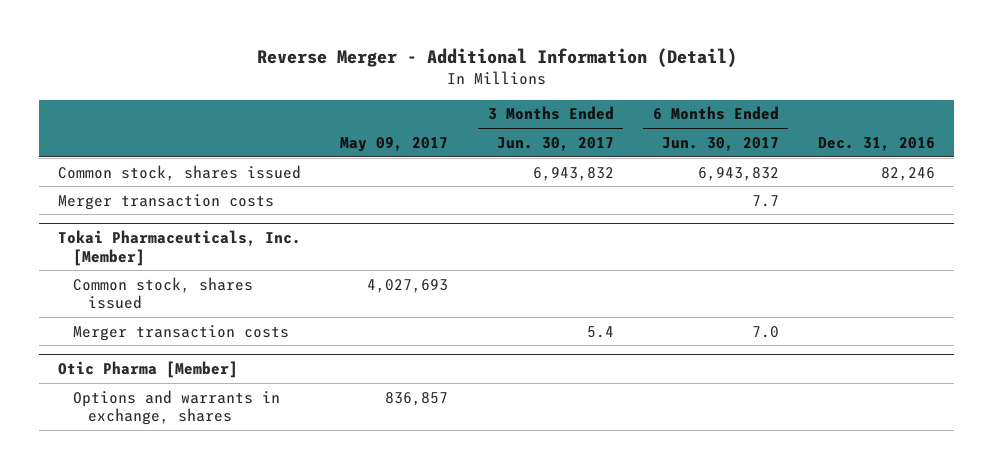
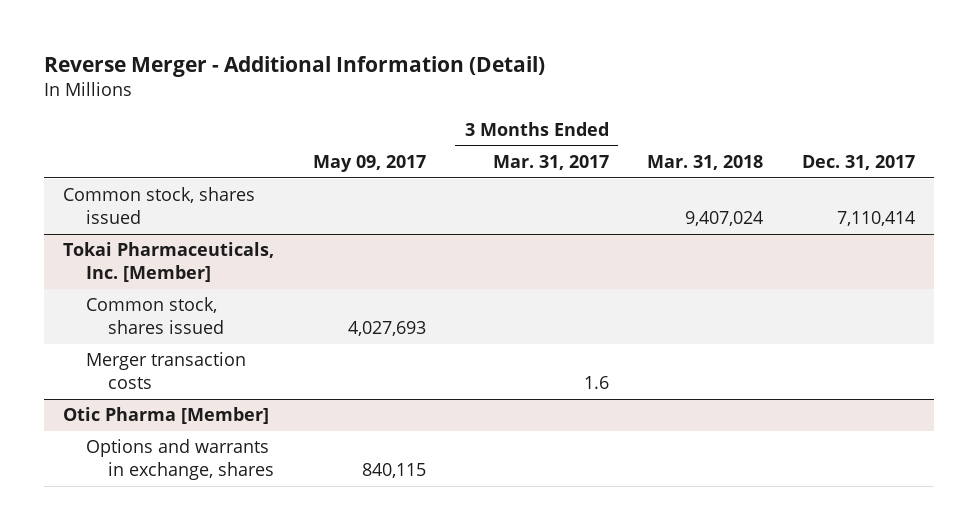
- | May 09, 2017 | 3 Months Ended Jun. 30, 2017 | 6 Months Ended Jun. 30, 2017 | Dec. 31, 2016
+ | May 09, 2017 | 3 Months Ended Mar. 31, 2017 | Mar. 31, 2018 | Dec. 31, 2017
- Merger transaction costs | | | 7.7 |
@ Otic Pharma [Member]
- Options and warrants in exchange, shares | 836,857 | | |
+ Options and warrants in exchange, shares | 840,115 | | |

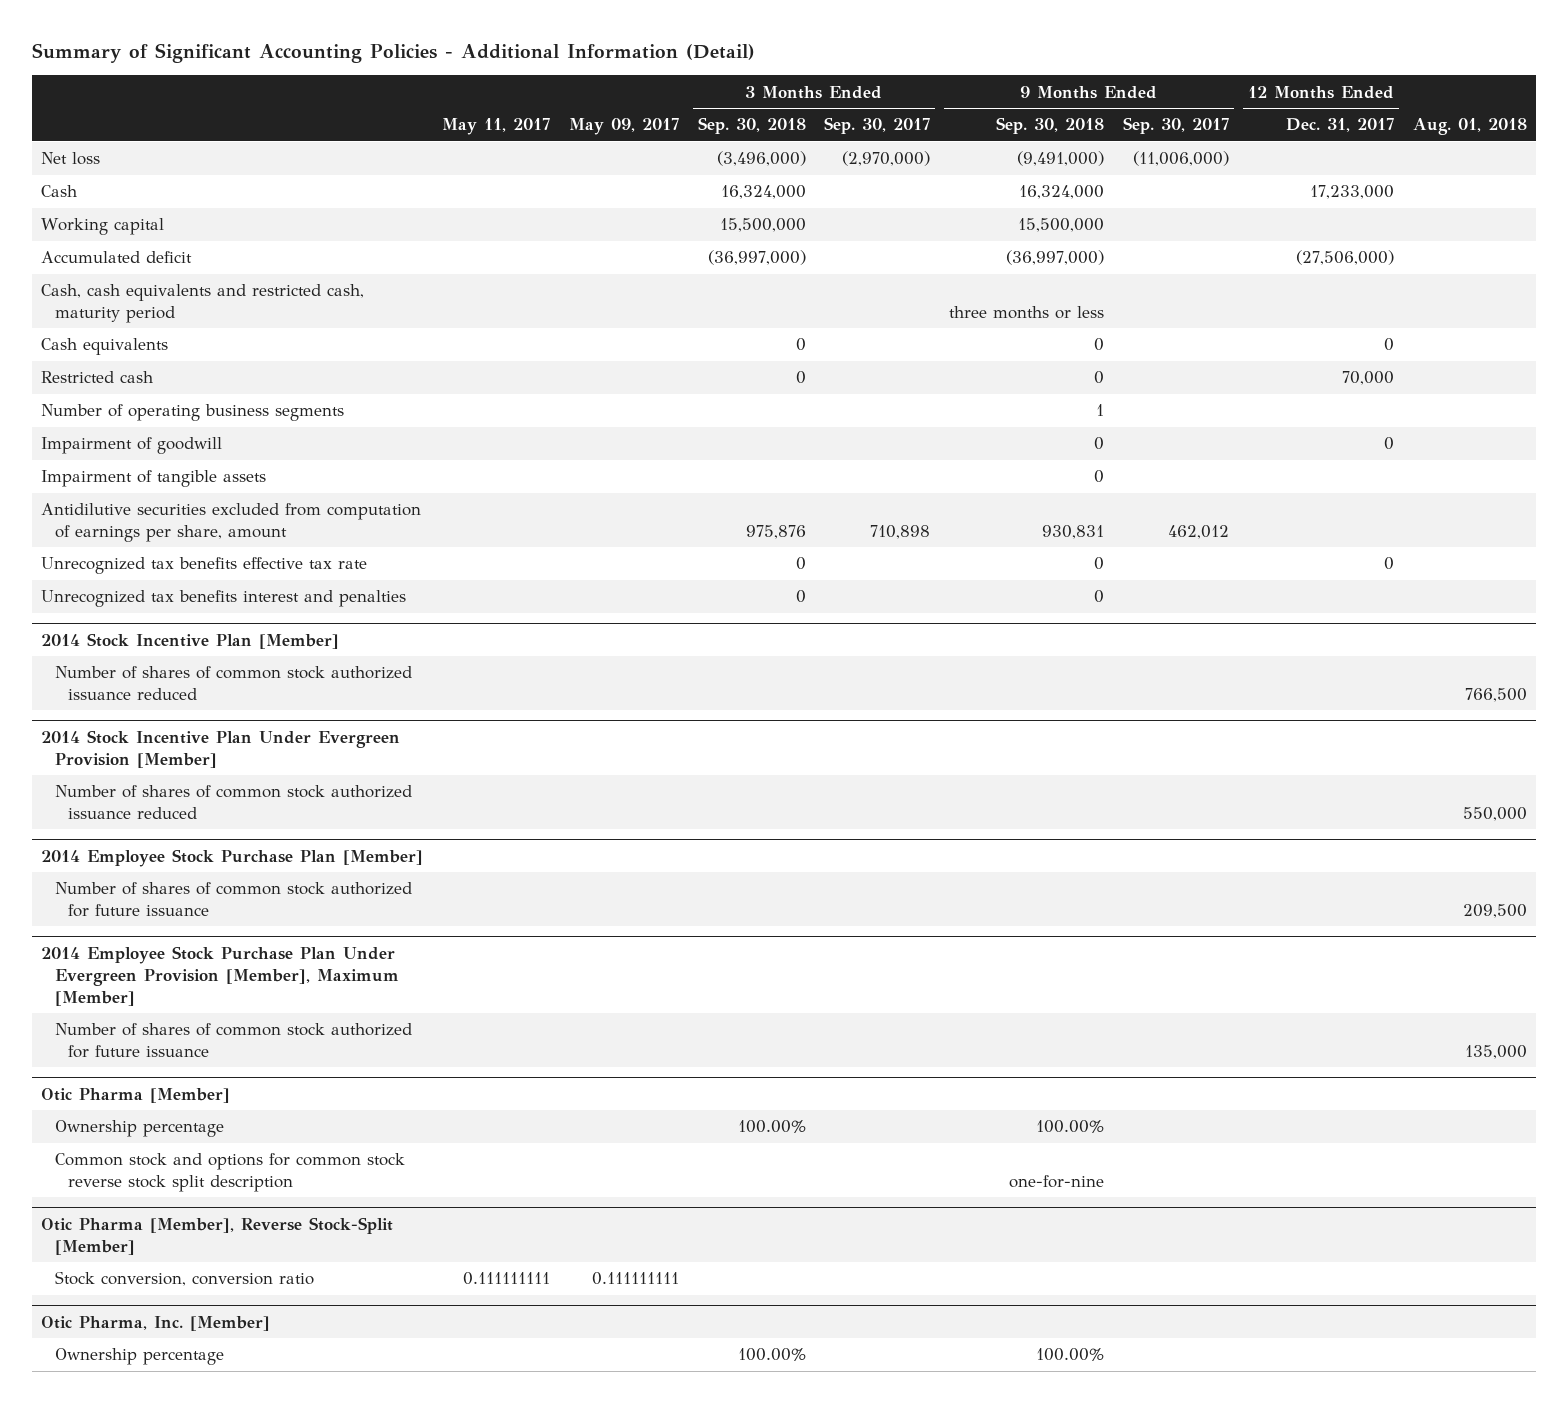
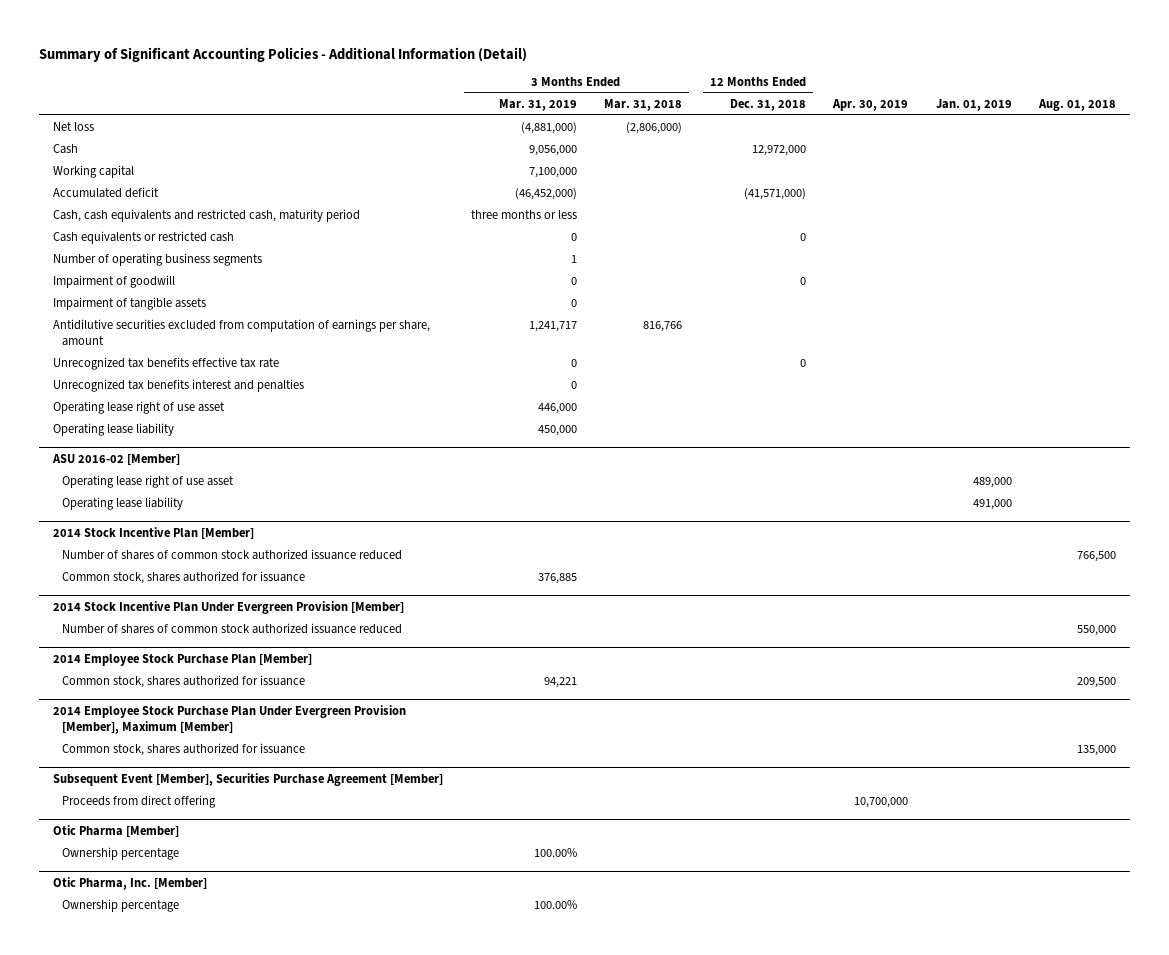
- | May 11, 2017 | May 09, 2017 | 3 Months Ended Sep. 30, 2018 | 3 Months Ended Sep. 30, 2017 | 9 Months Ended Sep. 30, 2018 | 9 Months Ended Sep. 30, 2017 | 12 Months Ended Dec. 31, 2017 | Aug. 01, 2018
+ | 3 Months Ended Mar. 31, 2019 | 3 Months Ended Mar. 31, 2018 | 12 Months Ended Dec. 31, 2018 | Apr. 30, 2019 | Jan. 01, 2019 | Aug. 01, 2018
- Cash equivalents | | | 0 | | 0 | | 0 |
- Restricted cash | | | 0 | | 0 | | 70,000 |
+ Cash equivalents or restricted cash | 0 | | 0 | | |
+ Operating lease right of use asset | 446,000 | | | | |
+ Operating lease liability | 450,000 | | | | |
+ ASU 2016-02 [Member]
+ Operating lease right of use asset | | | | | 489,000 |
+ Operating lease liability | | | | | 491,000 |
@ 2014 Stock Incentive Plan [Member]
+ Common stock, shares authorized for issuance | 376,885 | | | | |
@ 2014 Employee Stock Purchase Plan [Member]
- Number of shares of common stock authorized for future issuance | | | | | | | | 209,500
+ Common stock, shares authorized for issuance | 94,221 | | | | | 209,500
@ 2014 Employee Stock Purchase Plan Under Evergreen Provision [Member], Maximum [Member]
- Number of shares of common stock authorized for future issuance | | | | | | | | 135,000
+ Common stock, shares authorized for issuance | | | | | | 135,000
+ Subsequent Event [Member], Securities Purchase Agreement [Member]
+ Proceeds from direct offering | | | | 10,700,000 | |
@ Otic Pharma [Member]
- Common stock and options for common stock reverse stock split description | | | | | one-for-nine | | |
- Otic Pharma [Member], Reverse Stock-Split [Member]
- Stock conversion, conversion ratio | 0.111111111 | 0.111111111 | | | | | |

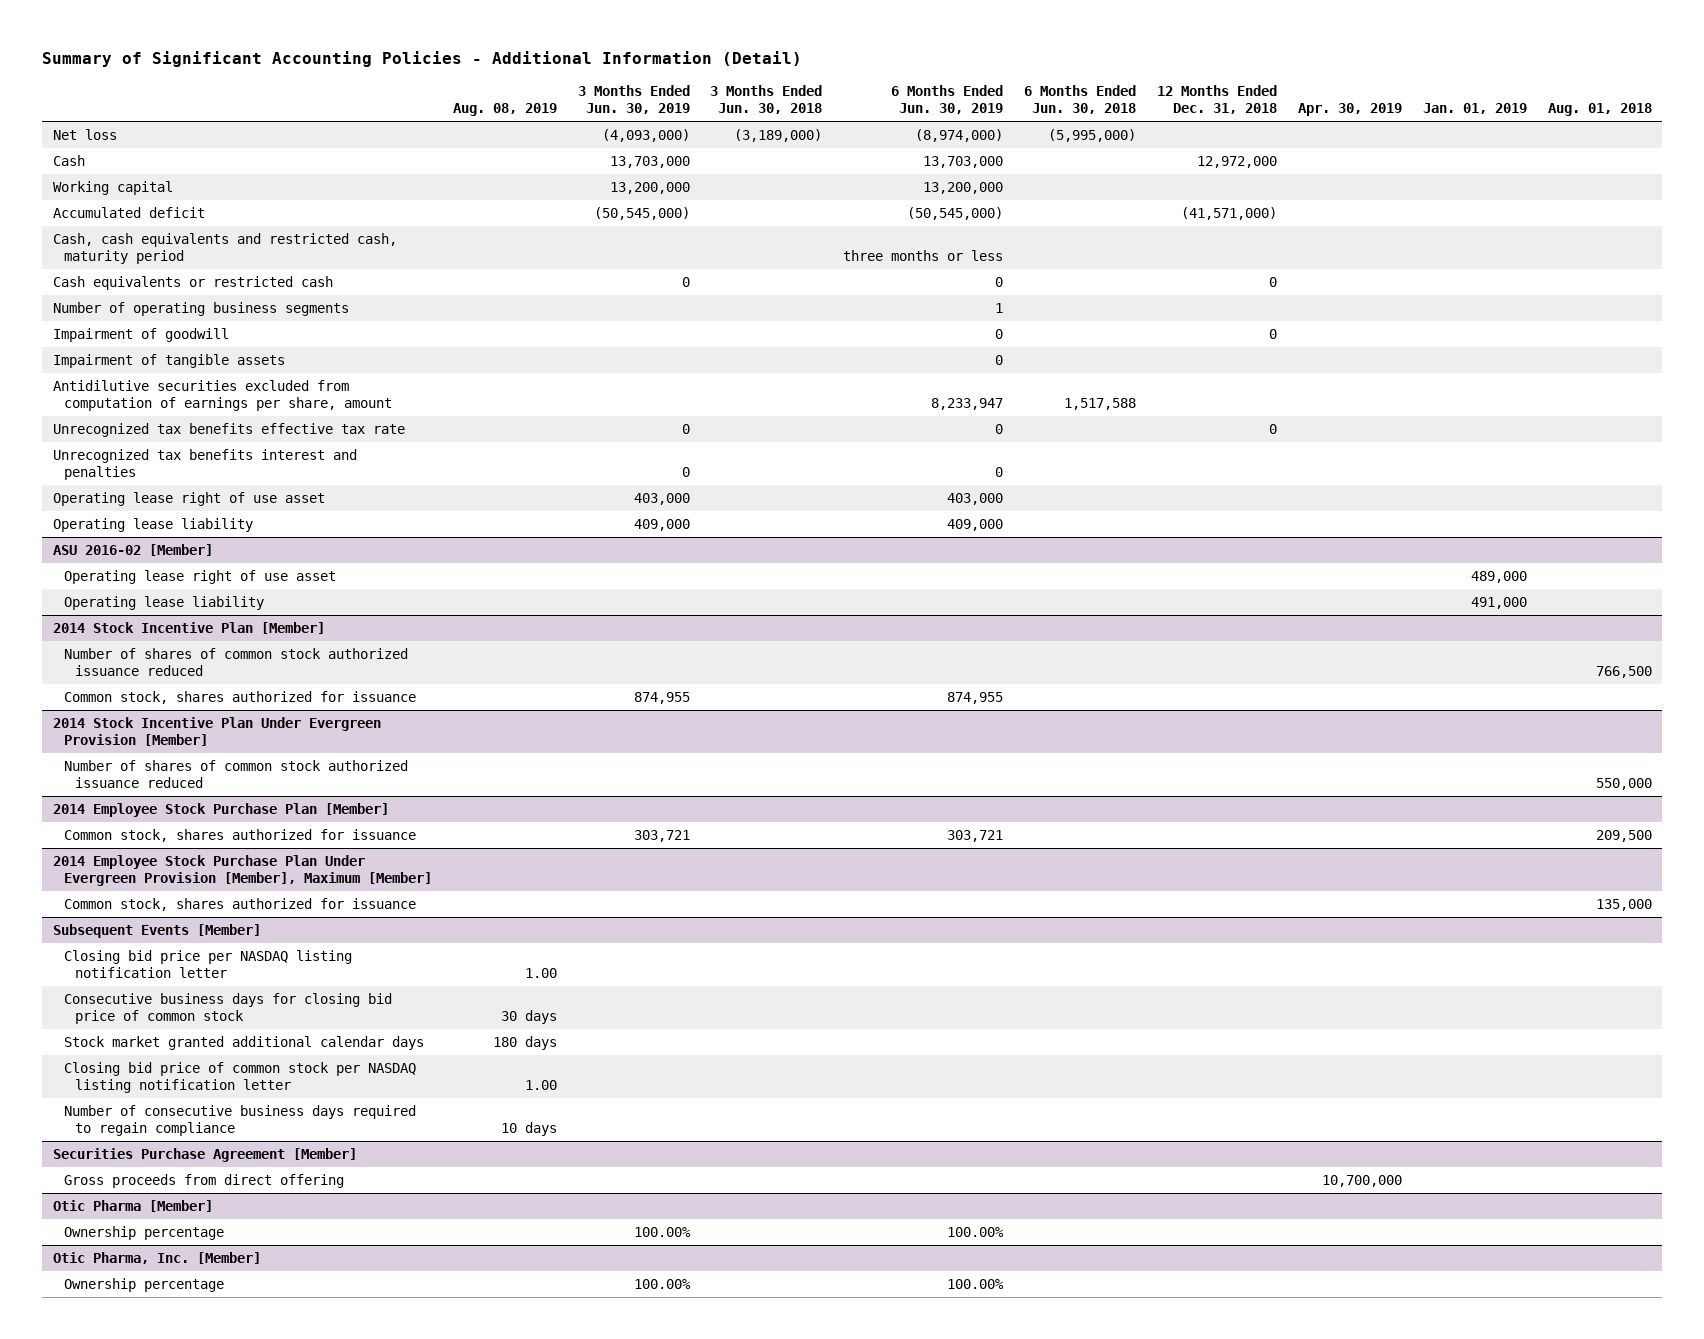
- | 3 Months Ended Mar. 31, 2019 | 3 Months Ended Mar. 31, 2018 | 12 Months Ended Dec. 31, 2018 | Apr. 30, 2019 | Jan. 01, 2019 | Aug. 01, 2018
+ | Aug. 08, 2019 | 3 Months Ended Jun. 30, 2019 | 3 Months Ended Jun. 30, 2018 | 6 Months Ended Jun. 30, 2019 | 6 Months Ended Jun. 30, 2018 | 12 Months Ended Dec. 31, 2018 | Apr. 30, 2019 | Jan. 01, 2019 | Aug. 01, 2018
- Subsequent Event [Member], Securities Purchase Agreement [Member]
- Proceeds from direct offering | | | | 10,700,000 | |
+ Subsequent Events [Member]
+ Closing bid price per NASDAQ listing notification letter | 1.00 | | | | | | | |
+ Consecutive business days for closing bid price of common stock | 30 days | | | | | | | |
+ Stock market granted additional calendar days | 180 days | | | | | | | |
+ Closing bid price of common stock per NASDAQ listing notification letter | 1.00 | | | | | | | |
+ Number of consecutive business days required to regain compliance | 10 days | | | | | | | |
+ Securities Purchase Agreement [Member]
+ Gross proceeds from direct offering | | | | | | | 10,700,000 | |

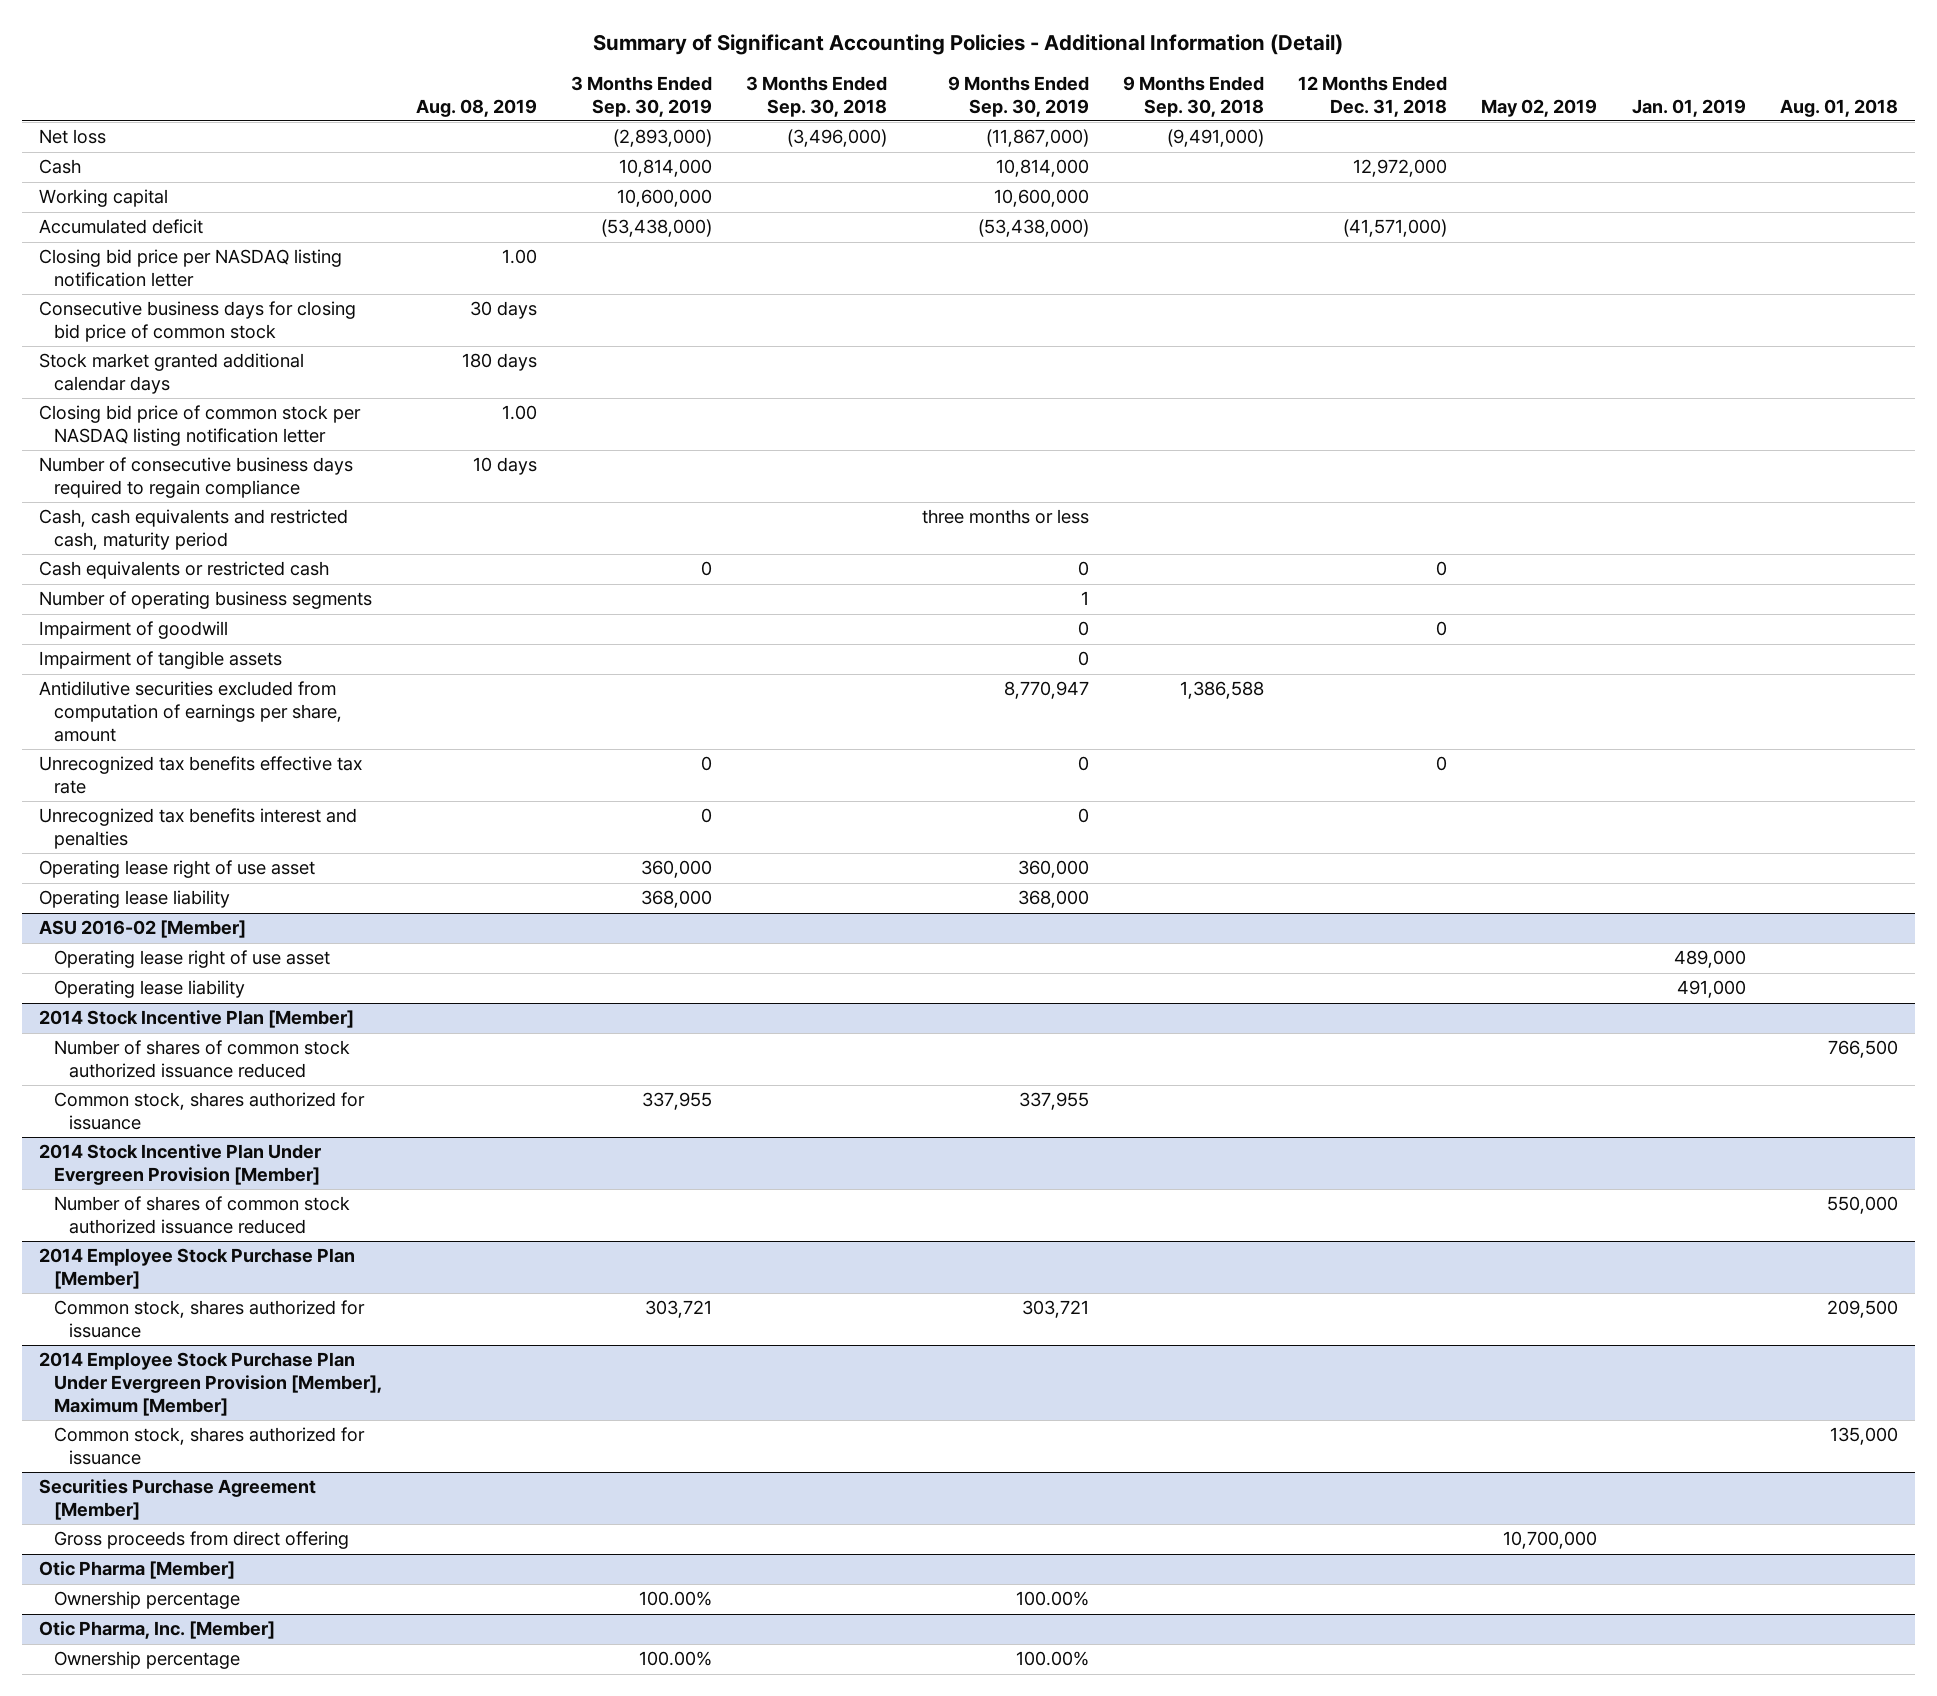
- | Aug. 08, 2019 | 3 Months Ended Jun. 30, 2019 | 3 Months Ended Jun. 30, 2018 | 6 Months Ended Jun. 30, 2019 | 6 Months Ended Jun. 30, 2018 | 12 Months Ended Dec. 31, 2018 | Apr. 30, 2019 | Jan. 01, 2019 | Aug. 01, 2018
+ | Aug. 08, 2019 | 3 Months Ended Sep. 30, 2019 | 3 Months Ended Sep. 30, 2018 | 9 Months Ended Sep. 30, 2019 | 9 Months Ended Sep. 30, 2018 | 12 Months Ended Dec. 31, 2018 | May 02, 2019 | Jan. 01, 2019 | Aug. 01, 2018
+ Closing bid price per NASDAQ listing notification letter | 1.00 | | | | | | | |
+ Consecutive business days for closing bid price of common stock | 30 days | | | | | | | |
+ Stock market granted additional calendar days | 180 days | | | | | | | |
+ Closing bid price of common stock per NASDAQ listing notification letter | 1.00 | | | | | | | |
+ Number of consecutive business days required to regain compliance | 10 days | | | | | | | |
- Subsequent Events [Member]
- Closing bid price per NASDAQ listing notification letter | 1.00 | | | | | | | |
- Consecutive business days for closing bid price of common stock | 30 days | | | | | | | |
- Stock market granted additional calendar days | 180 days | | | | | | | |
- Closing bid price of common stock per NASDAQ listing notification letter | 1.00 | | | | | | | |
- Number of consecutive business days required to regain compliance | 10 days | | | | | | | |

